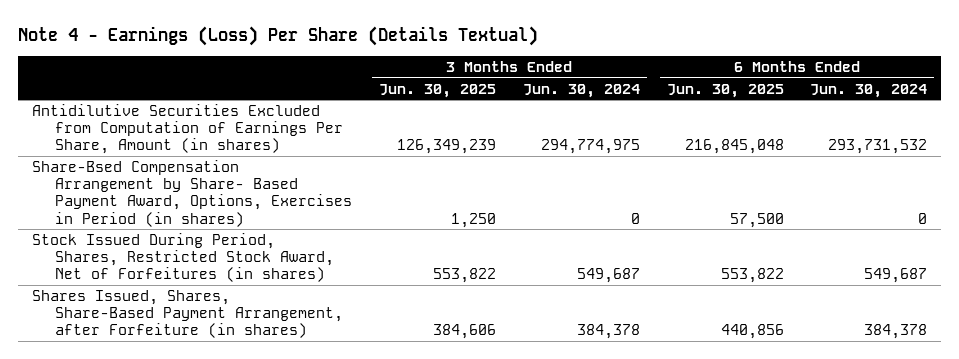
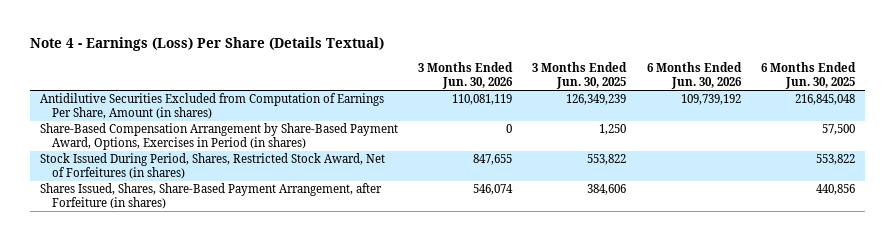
- | 3 Months Ended Jun. 30, 2025 | 3 Months Ended Jun. 30, 2024 | 6 Months Ended Jun. 30, 2025 | 6 Months Ended Jun. 30, 2024
+ | 3 Months Ended Jun. 30, 2026 | 3 Months Ended Jun. 30, 2025 | 6 Months Ended Jun. 30, 2026 | 6 Months Ended Jun. 30, 2025
- Share-Bsed Compensation Arrangement by Share- Based Payment Award, Options, Exercises in Period (in shares) | 1,250 | 0 | 57,500 | 0
+ Share-Based Compensation Arrangement by Share-Based Payment Award, Options, Exercises in Period (in shares) | 0 | 1,250 | | 57,500

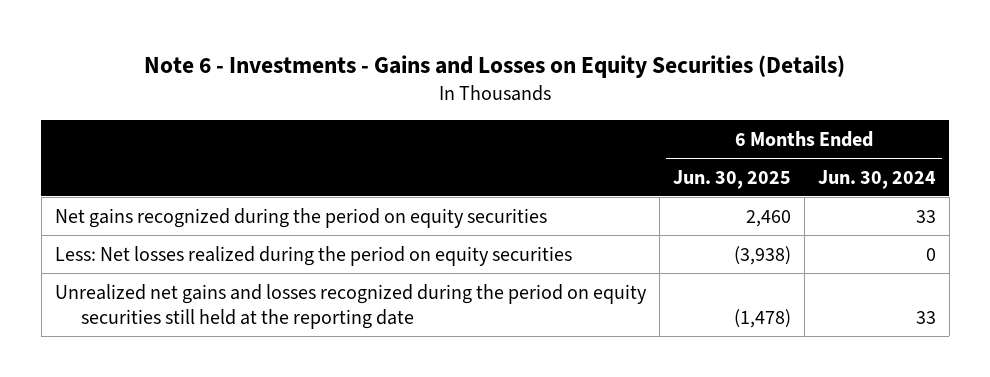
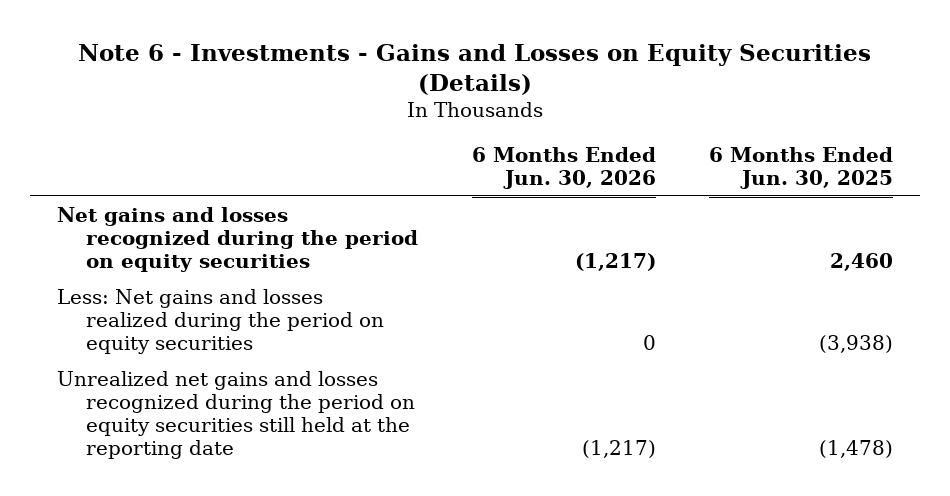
- | 6 Months Ended Jun. 30, 2025 | 6 Months Ended Jun. 30, 2024
+ | 6 Months Ended Jun. 30, 2026 | 6 Months Ended Jun. 30, 2025
- Net gains recognized during the period on equity securities | 2,460 | 33
- Less: Net losses realized during the period on equity securities | (3,938) | 0
+ Net gains and losses recognized during the period on equity securities | (1,217) | 2,460
+ Less: Net gains and losses realized during the period on equity securities | 0 | (3,938)

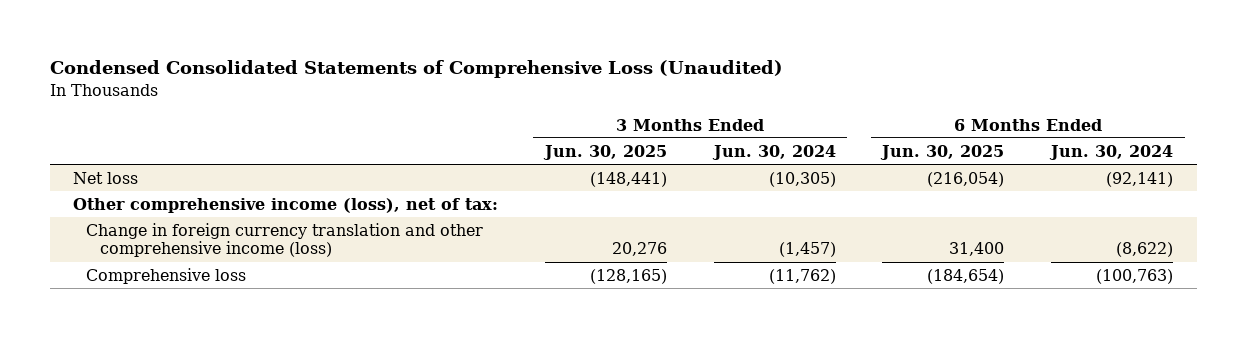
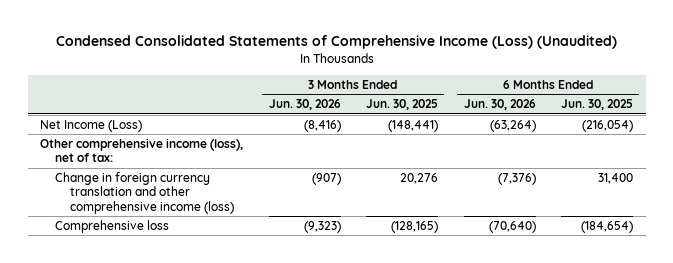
- Condensed Consolidated Statements of Comprehensive Loss (Unaudited)
+ Condensed Consolidated Statements of Comprehensive Income (Loss) (Unaudited)
- | 3 Months Ended Jun. 30, 2025 | 3 Months Ended Jun. 30, 2024 | 6 Months Ended Jun. 30, 2025 | 6 Months Ended Jun. 30, 2024
+ | 3 Months Ended Jun. 30, 2026 | 3 Months Ended Jun. 30, 2025 | 6 Months Ended Jun. 30, 2026 | 6 Months Ended Jun. 30, 2025
- Net loss | (148,441) | (10,305) | (216,054) | (92,141)
+ Net Income (Loss) | (8,416) | (148,441) | (63,264) | (216,054)

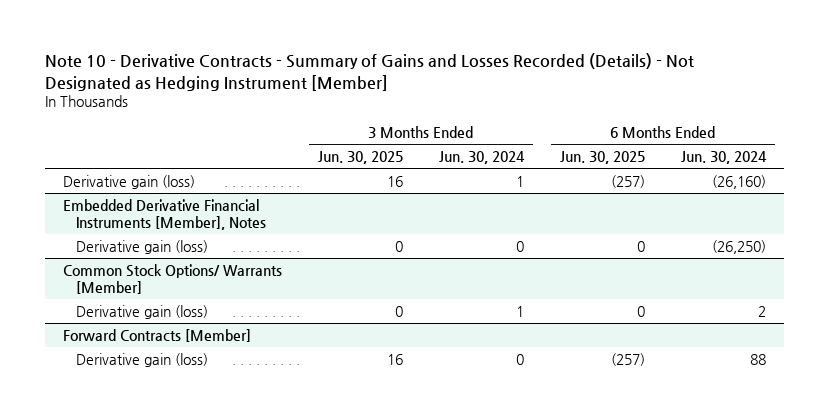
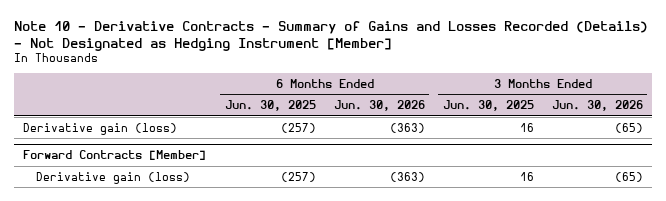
- | 3 Months Ended Jun. 30, 2025 | 3 Months Ended Jun. 30, 2024 | 6 Months Ended Jun. 30, 2025 | 6 Months Ended Jun. 30, 2024
+ | 6 Months Ended Jun. 30, 2025 | 6 Months Ended Jun. 30, 2026 | 3 Months Ended Jun. 30, 2025 | 3 Months Ended Jun. 30, 2026
- Embedded Derivative Financial Instruments [Member], Notes
- Derivative gain (loss) | 0 | 0 | 0 | (26,250)
- Common Stock Options/ Warrants [Member]
- Derivative gain (loss) | 0 | 1 | 0 | 2

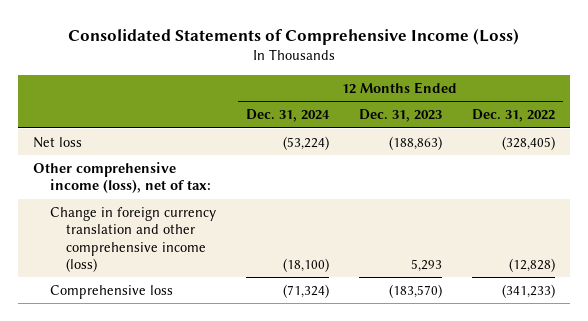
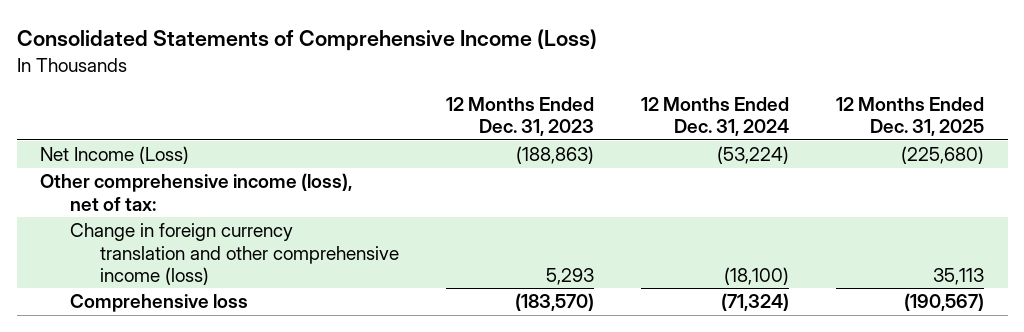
- | 12 Months Ended Dec. 31, 2024 | 12 Months Ended Dec. 31, 2023 | 12 Months Ended Dec. 31, 2022
+ | 12 Months Ended Dec. 31, 2023 | 12 Months Ended Dec. 31, 2024 | 12 Months Ended Dec. 31, 2025
- Net loss | (53,224) | (188,863) | (328,405)
+ Net Income (Loss) | (188,863) | (53,224) | (225,680)

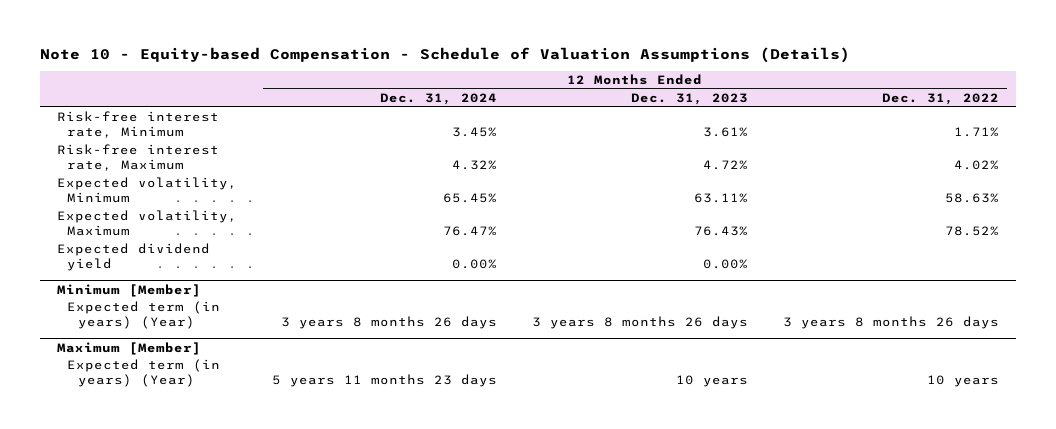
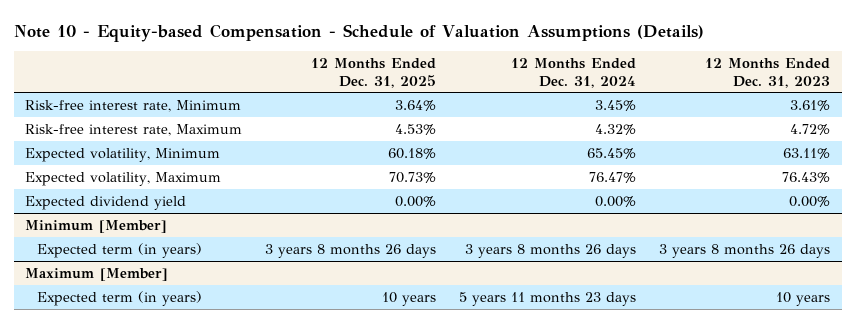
- | 12 Months Ended Dec. 31, 2024 | 12 Months Ended Dec. 31, 2023 | 12 Months Ended Dec. 31, 2022
+ | 12 Months Ended Dec. 31, 2025 | 12 Months Ended Dec. 31, 2024 | 12 Months Ended Dec. 31, 2023
@ Minimum [Member]
- Expected term (in years) (Year) | 3 years 8 months 26 days | 3 years 8 months 26 days | 3 years 8 months 26 days
+ Expected term (in years) | 3 years 8 months 26 days | 3 years 8 months 26 days | 3 years 8 months 26 days
@ Maximum [Member]
- Expected term (in years) (Year) | 5 years 11 months 23 days | 10 years | 10 years
+ Expected term (in years) | 10 years | 5 years 11 months 23 days | 10 years

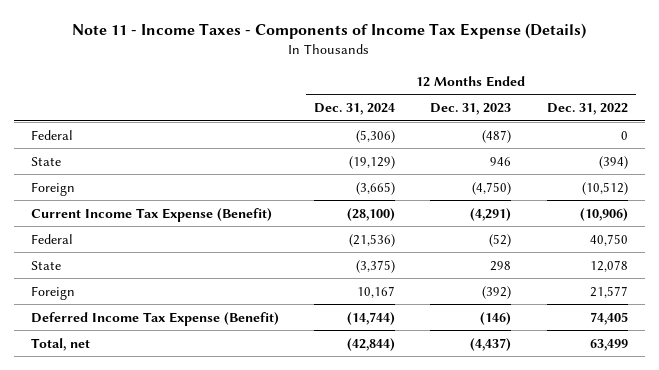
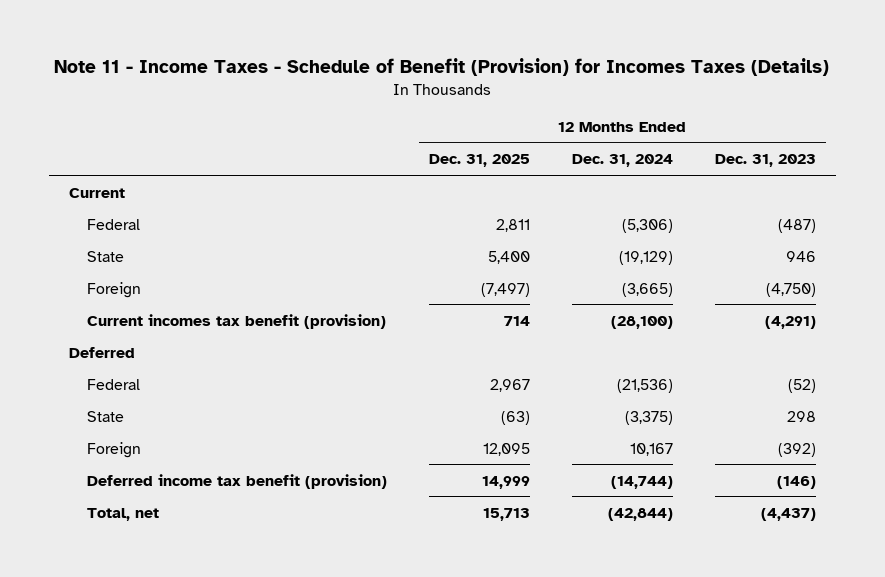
- Note 11 - Income Taxes - Components of Income Tax Expense (Details)
+ Note 11 - Income Taxes - Schedule of Benefit (Provision) for Incomes Taxes (Details)
- | 12 Months Ended Dec. 31, 2024 | 12 Months Ended Dec. 31, 2023 | 12 Months Ended Dec. 31, 2022
+ | 12 Months Ended Dec. 31, 2025 | 12 Months Ended Dec. 31, 2024 | 12 Months Ended Dec. 31, 2023
+ Current
- Current Income Tax Expense (Benefit) | (28,100) | (4,291) | (10,906)
+ Current incomes tax benefit (provision) | 714 | (28,100) | (4,291)
+ Deferred
- Deferred Income Tax Expense (Benefit) | (14,744) | (146) | 74,405
+ Deferred income tax benefit (provision) | 14,999 | (14,744) | (146)

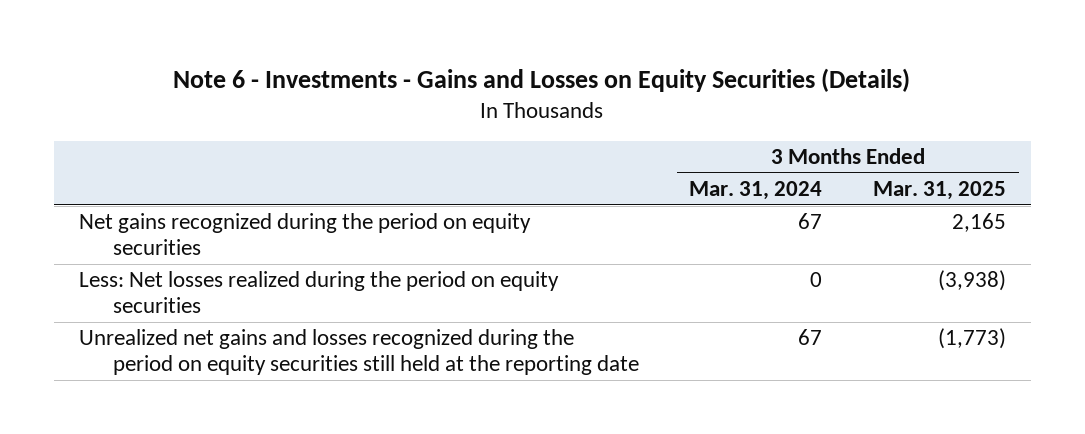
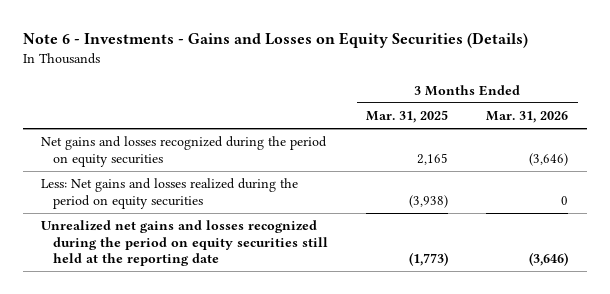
- | 3 Months Ended Mar. 31, 2024 | 3 Months Ended Mar. 31, 2025
+ | 3 Months Ended Mar. 31, 2025 | 3 Months Ended Mar. 31, 2026
- Net gains recognized during the period on equity securities | 67 | 2,165
- Less: Net losses realized during the period on equity securities | 0 | (3,938)
+ Net gains and losses recognized during the period on equity securities | 2,165 | (3,646)
+ Less: Net gains and losses realized during the period on equity securities | (3,938) | 0

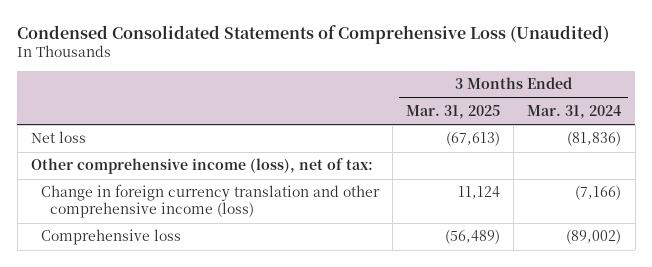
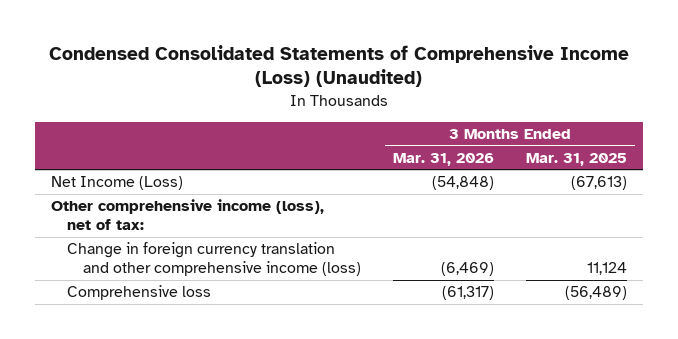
- Condensed Consolidated Statements of Comprehensive Loss (Unaudited)
+ Condensed Consolidated Statements of Comprehensive Income (Loss) (Unaudited)
- | 3 Months Ended Mar. 31, 2025 | 3 Months Ended Mar. 31, 2024
+ | 3 Months Ended Mar. 31, 2026 | 3 Months Ended Mar. 31, 2025
- Net loss | (67,613) | (81,836)
+ Net Income (Loss) | (54,848) | (67,613)

